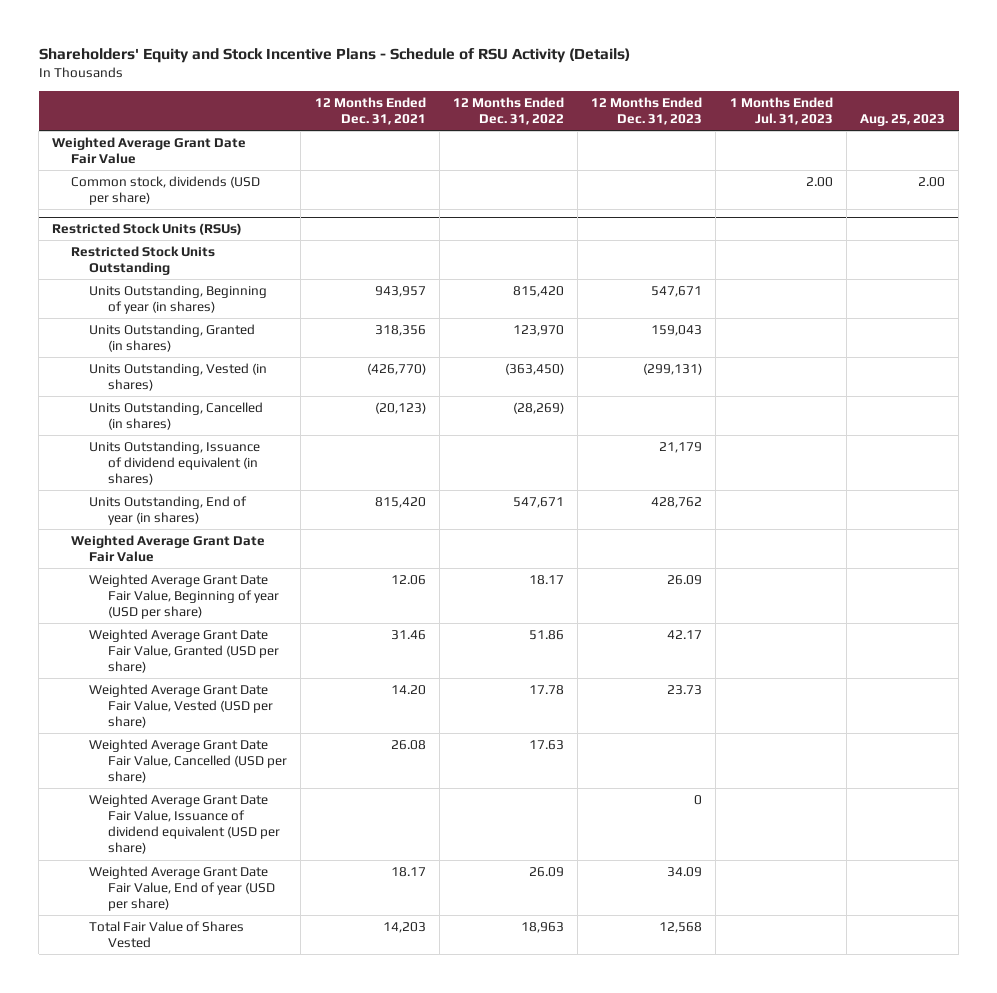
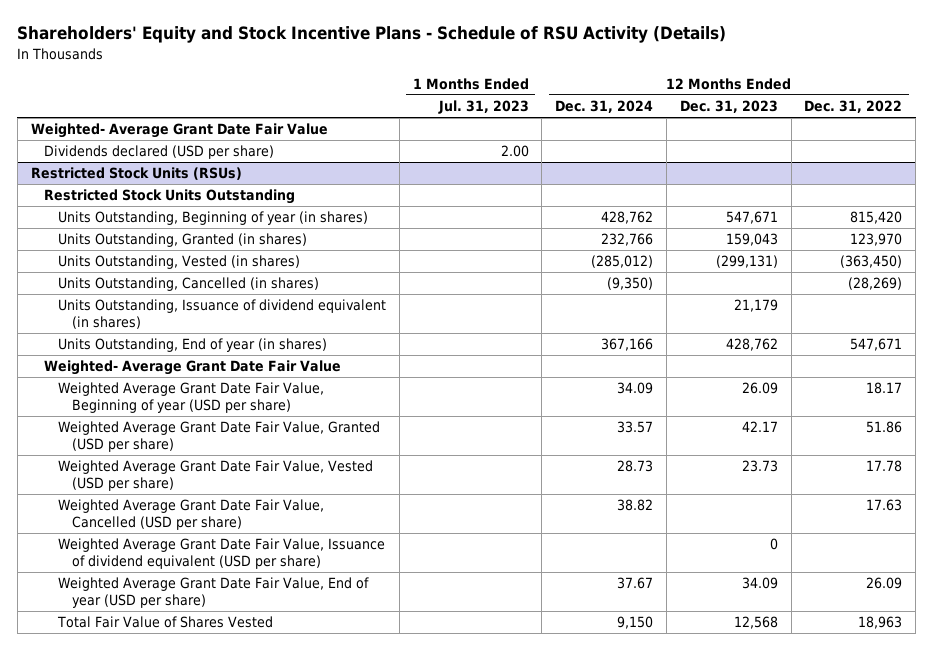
- | 12 Months Ended Dec. 31, 2021 | 12 Months Ended Dec. 31, 2022 | 12 Months Ended Dec. 31, 2023 | 1 Months Ended Jul. 31, 2023 | Aug. 25, 2023
+ | 1 Months Ended Jul. 31, 2023 | 12 Months Ended Dec. 31, 2024 | 12 Months Ended Dec. 31, 2023 | 12 Months Ended Dec. 31, 2022
- Weighted Average Grant Date Fair Value
- Common stock, dividends (USD per share) | | | | 2.00 | 2.00
+ Weighted- Average Grant Date Fair Value
+ Dividends declared (USD per share) | 2.00 | | |
@ Restricted Stock Units (RSUs)
- Weighted Average Grant Date Fair Value
+ Weighted- Average Grant Date Fair Value

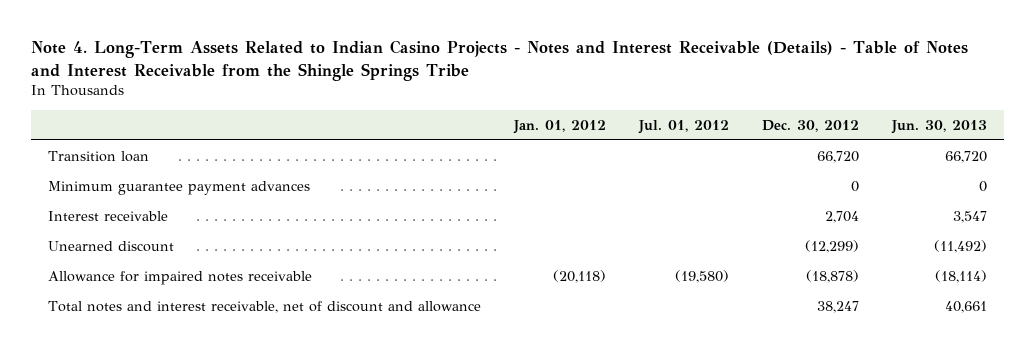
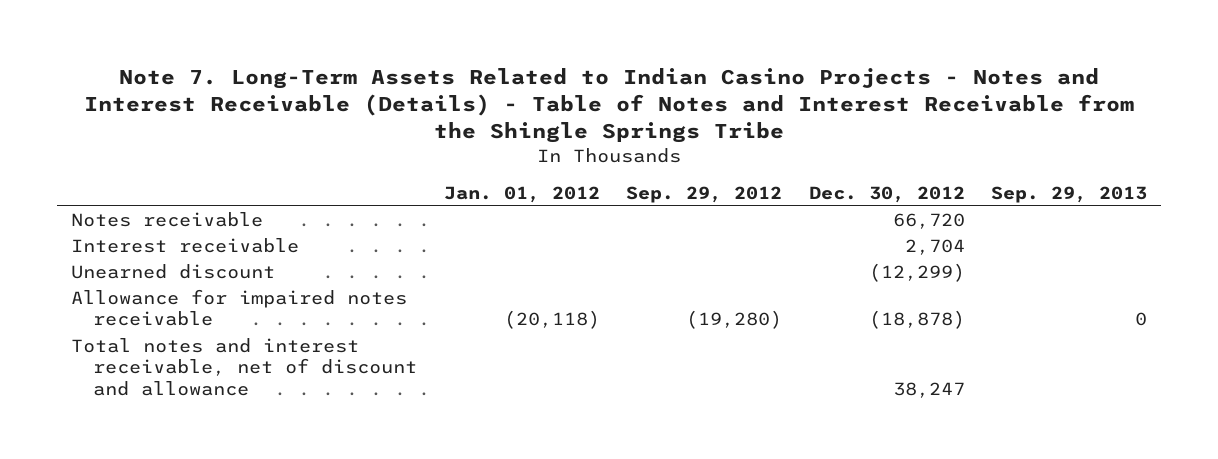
- Note 4. Long-Term Assets Related to Indian Casino Projects - Notes and Interest Receivable (Details) - Table of Notes and Interest Receivable from the Shingle Springs Tribe
+ Note 7. Long-Term Assets Related to Indian Casino Projects - Notes and Interest Receivable (Details) - Table of Notes and Interest Receivable from the Shingle Springs Tribe
- | Jan. 01, 2012 | Jul. 01, 2012 | Dec. 30, 2012 | Jun. 30, 2013
+ | Jan. 01, 2012 | Sep. 29, 2012 | Dec. 30, 2012 | Sep. 29, 2013
- Transition loan | | | 66,720 | 66,720
- Minimum guarantee payment advances | | | 0 | 0
+ Notes receivable | | | 66,720 |

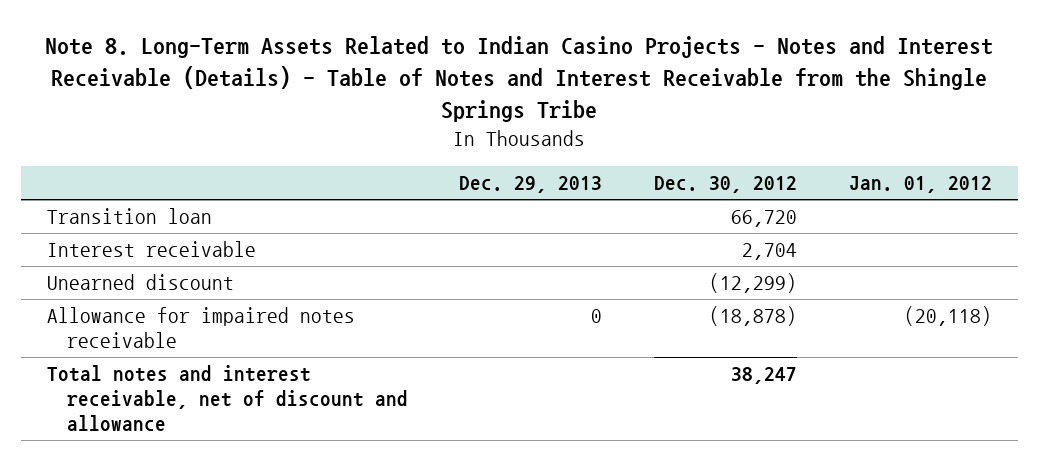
- Note 7. Long-Term Assets Related to Indian Casino Projects - Notes and Interest Receivable (Details) - Table of Notes and Interest Receivable from the Shingle Springs Tribe
+ Note 8. Long-Term Assets Related to Indian Casino Projects - Notes and Interest Receivable (Details) - Table of Notes and Interest Receivable from the Shingle Springs Tribe
- | Jan. 01, 2012 | Sep. 29, 2012 | Dec. 30, 2012 | Sep. 29, 2013
+ | Dec. 29, 2013 | Dec. 30, 2012 | Jan. 01, 2012
- Notes receivable | | | 66,720 |
+ Transition loan | | 66,720 |

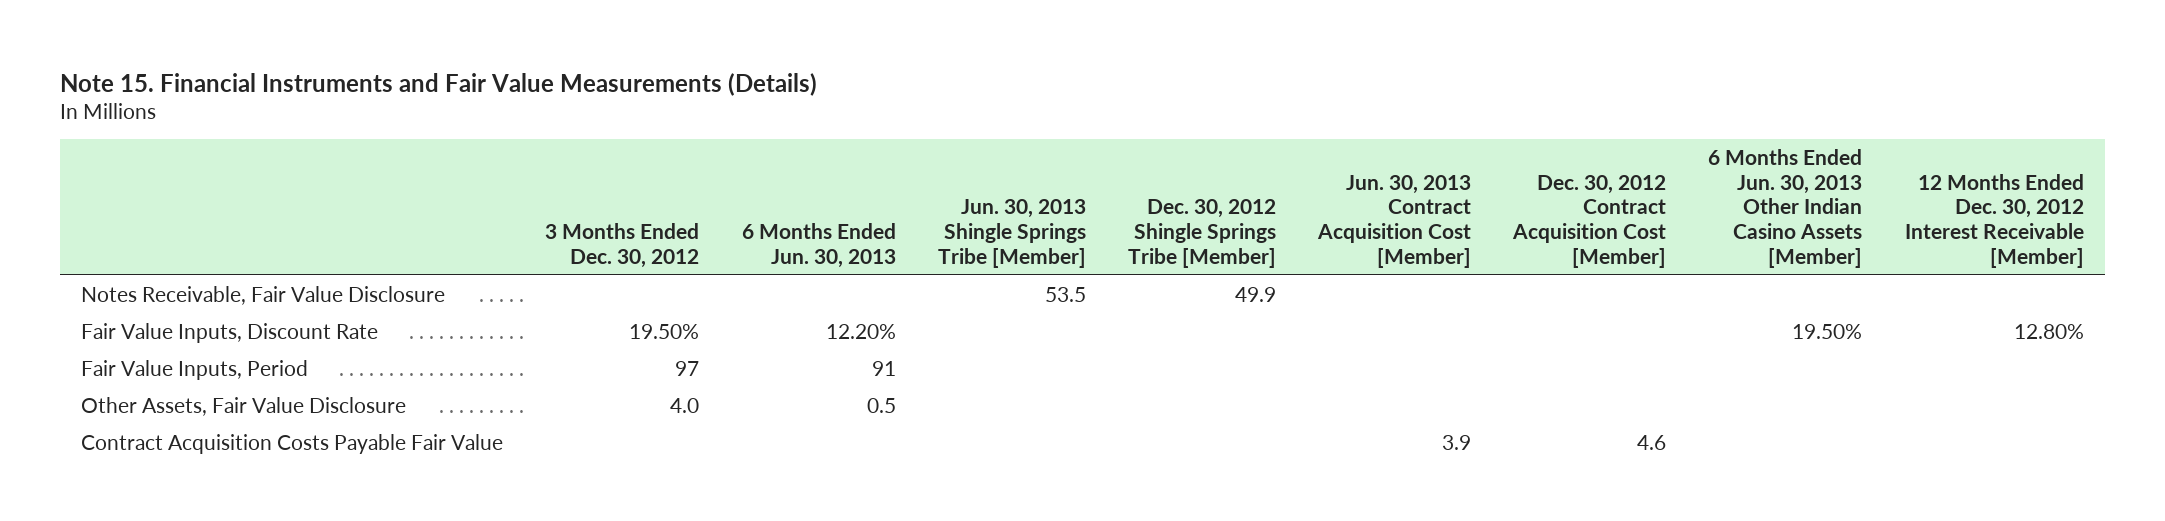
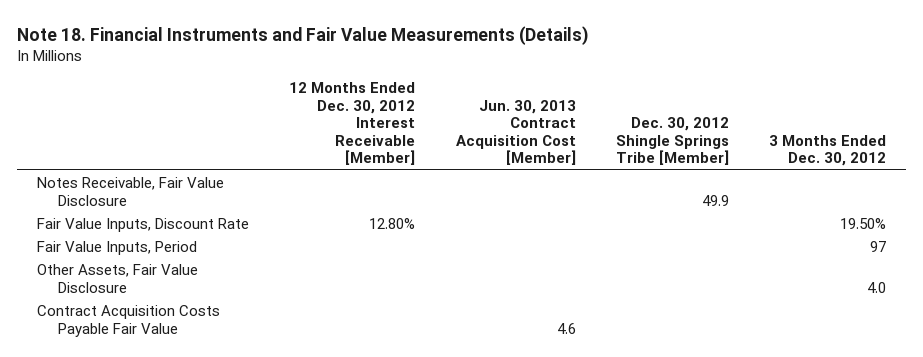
- Note 15. Financial Instruments and Fair Value Measurements (Details)
+ Note 18. Financial Instruments and Fair Value Measurements (Details)
- | 3 Months Ended Dec. 30, 2012 | 6 Months Ended Jun. 30, 2013 | Jun. 30, 2013 Shingle Springs Tribe [Member] | Dec. 30, 2012 Shingle Springs Tribe [Member] | Jun. 30, 2013 Contract Acquisition Cost [Member] | Dec. 30, 2012 Contract Acquisition Cost [Member] | 6 Months Ended Jun. 30, 2013 Other Indian Casino Assets [Member] | 12 Months Ended Dec. 30, 2012 Interest Receivable [Member]
+ | 12 Months Ended Dec. 30, 2012 Interest Receivable [Member] | Jun. 30, 2013 Contract Acquisition Cost [Member] | Dec. 30, 2012 Shingle Springs Tribe [Member] | 3 Months Ended Dec. 30, 2012
- Contract Acquisition Costs Payable Fair Value | | | | | 3.9 | 4.6 | |
+ Contract Acquisition Costs Payable Fair Value | | 4.6 | |

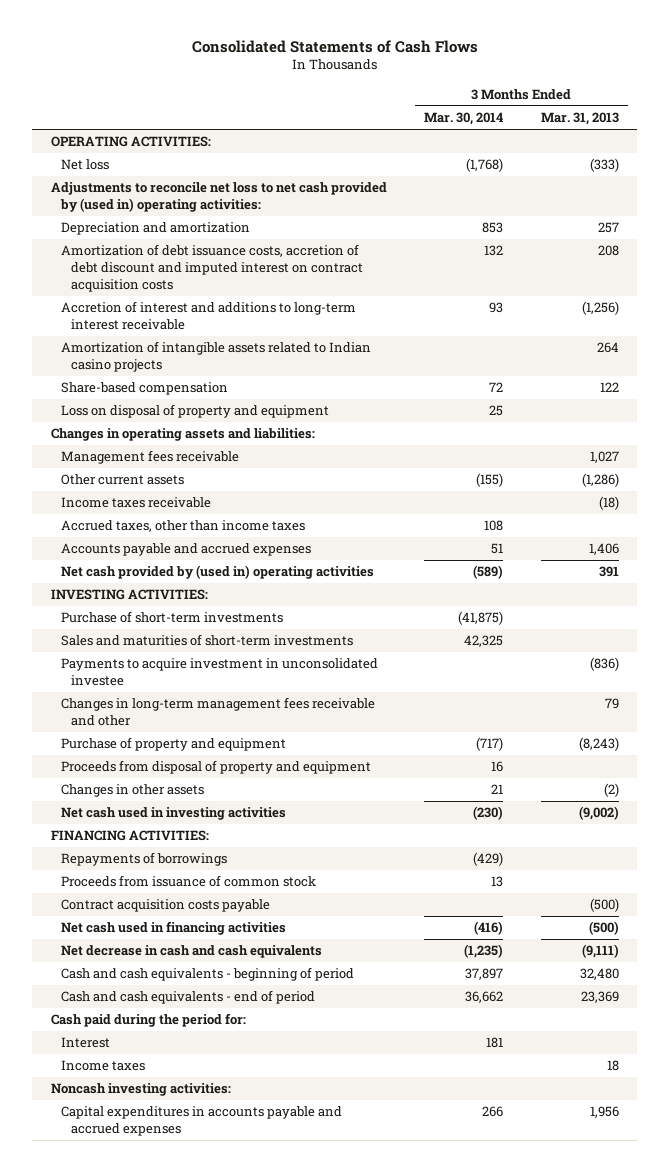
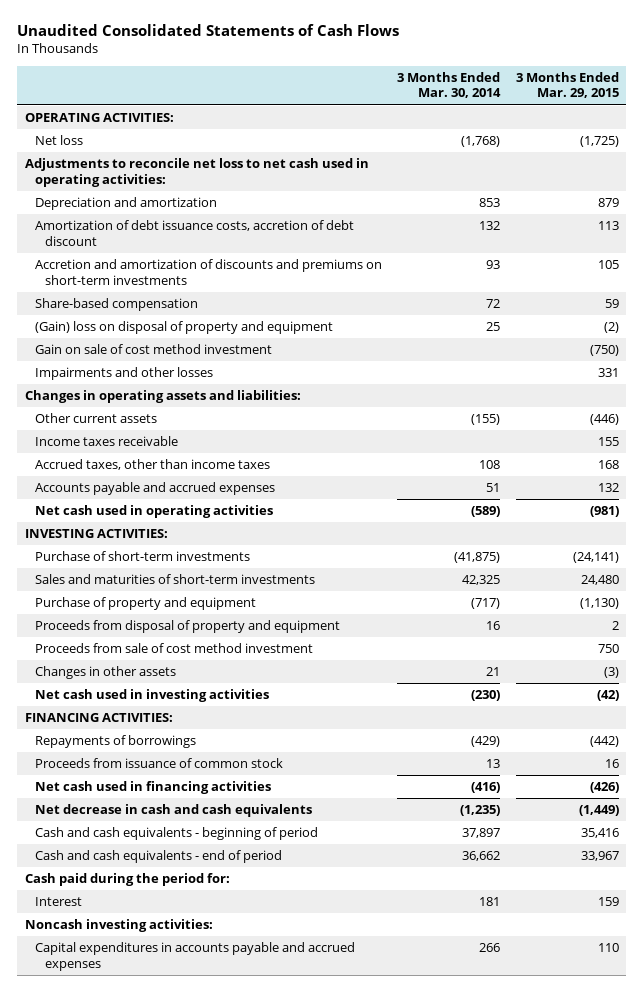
- Consolidated Statements of Cash Flows
+ Unaudited Consolidated Statements of Cash Flows
- | 3 Months Ended Mar. 30, 2014 | 3 Months Ended Mar. 31, 2013
+ | 3 Months Ended Mar. 30, 2014 | 3 Months Ended Mar. 29, 2015
- Adjustments to reconcile net loss to net cash provided by (used in) operating activities:
+ Adjustments to reconcile net loss to net cash used in operating activities:
- Amortization of debt issuance costs, accretion of debt discount and imputed interest on contract acquisition costs | 132 | 208
- Accretion of interest and additions to long-term interest receivable | 93 | (1,256)
- Amortization of intangible assets related to Indian casino projects | | 264
+ Amortization of debt issuance costs, accretion of debt discount | 132 | 113
+ Accretion and amortization of discounts and premiums on short-term investments | 93 | 105
- Loss on disposal of property and equipment | 25 |
+ (Gain) loss on disposal of property and equipment | 25 | (2)
+ Gain on sale of cost method investment | | (750)
+ Impairments and other losses | | 331
- Management fees receivable | | 1,027
- Net cash provided by (used in) operating activities | (589) | 391
+ Net cash used in operating activities | (589) | (981)
- Payments to acquire investment in unconsolidated investee | | (836)
- Changes in long-term management fees receivable and other | | 79
+ Proceeds from sale of cost method investment | | 750
- Contract acquisition costs payable | | (500)
- Income taxes | | 18

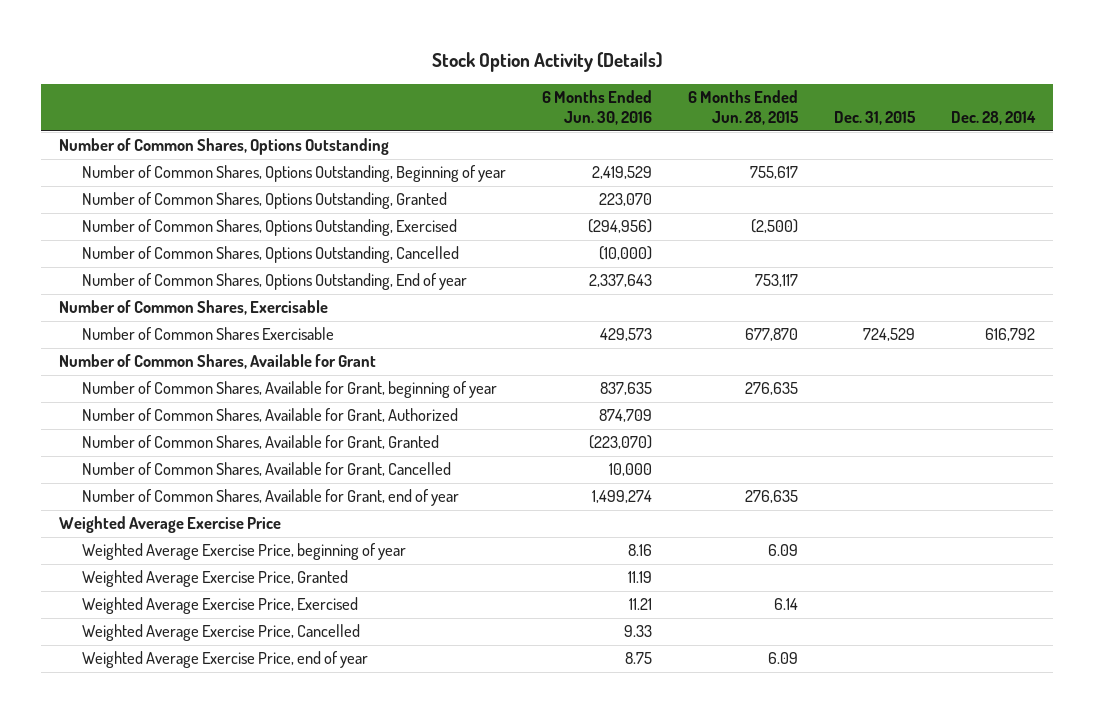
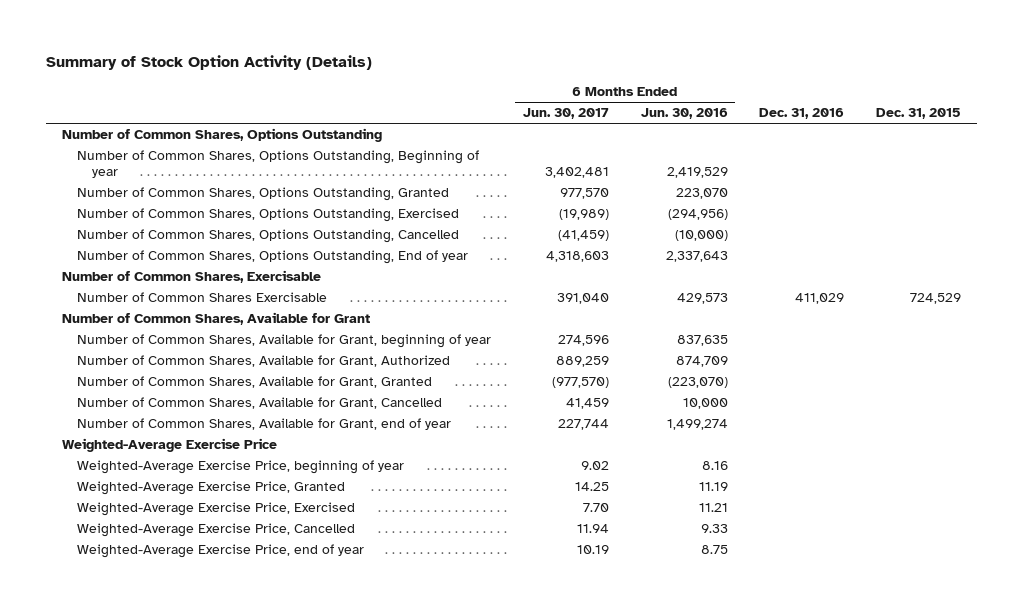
- Stock Option Activity (Details)
+ Summary of Stock Option Activity (Details)
- | 6 Months Ended Jun. 30, 2016 | 6 Months Ended Jun. 28, 2015 | Dec. 31, 2015 | Dec. 28, 2014
+ | 6 Months Ended Jun. 30, 2017 | 6 Months Ended Jun. 30, 2016 | Dec. 31, 2016 | Dec. 31, 2015
- Weighted Average Exercise Price
- Weighted Average Exercise Price, beginning of year | 8.16 | 6.09 | |
- Weighted Average Exercise Price, Granted | 11.19 | | |
- Weighted Average Exercise Price, Exercised | 11.21 | 6.14 | |
- Weighted Average Exercise Price, Cancelled | 9.33 | | |
- Weighted Average Exercise Price, end of year | 8.75 | 6.09 | |
+ Weighted-Average Exercise Price
+ Weighted-Average Exercise Price, beginning of year | 9.02 | 8.16 | |
+ Weighted-Average Exercise Price, Granted | 14.25 | 11.19 | |
+ Weighted-Average Exercise Price, Exercised | 7.70 | 11.21 | |
+ Weighted-Average Exercise Price, Cancelled | 11.94 | 9.33 | |
+ Weighted-Average Exercise Price, end of year | 10.19 | 8.75 | |

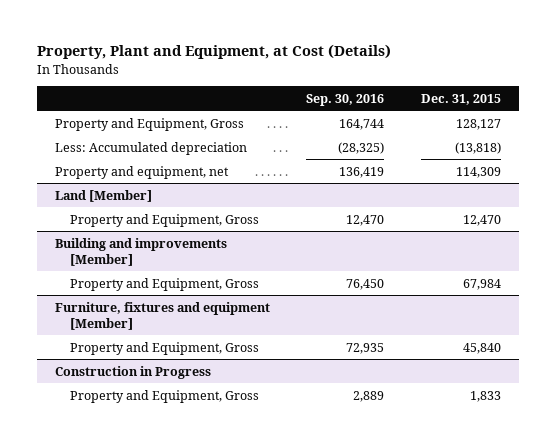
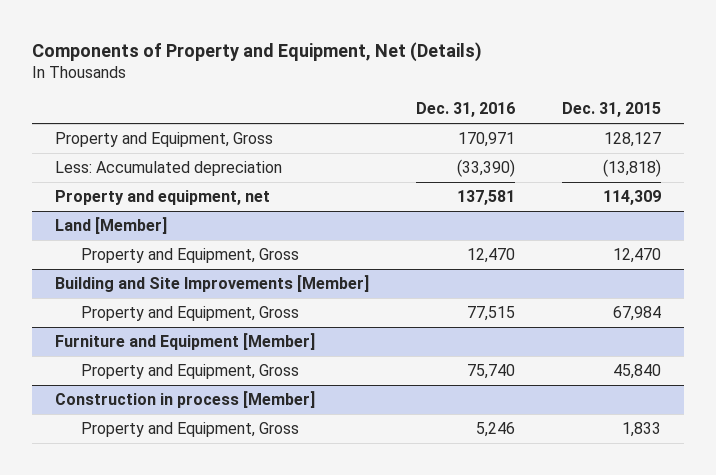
- Property, Plant and Equipment, at Cost (Details)
+ Components of Property and Equipment, Net (Details)
- | Sep. 30, 2016 | Dec. 31, 2015
+ | Dec. 31, 2016 | Dec. 31, 2015
- Building and improvements [Member]
+ Building and Site Improvements [Member]
- Furniture, fixtures and equipment [Member]
+ Furniture and Equipment [Member]
- Construction in Progress
+ Construction in process [Member]

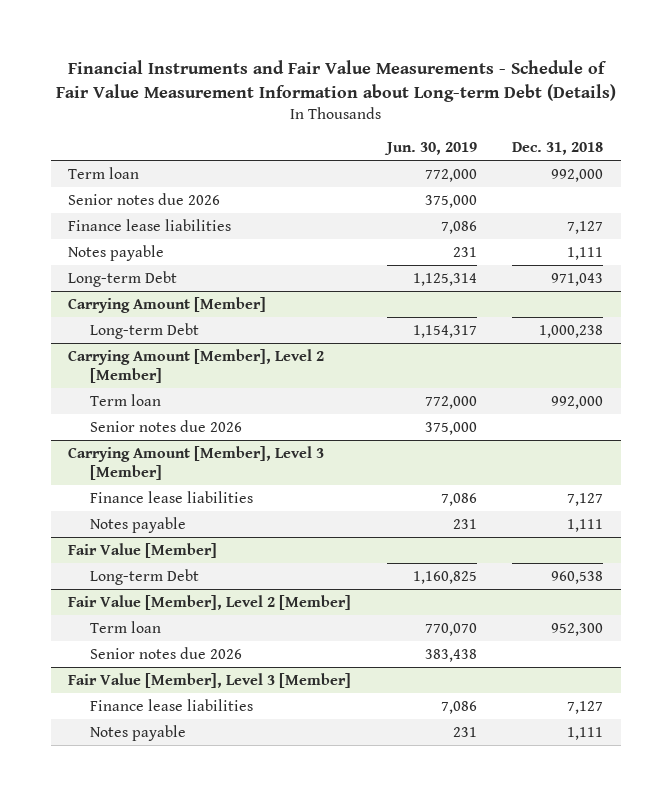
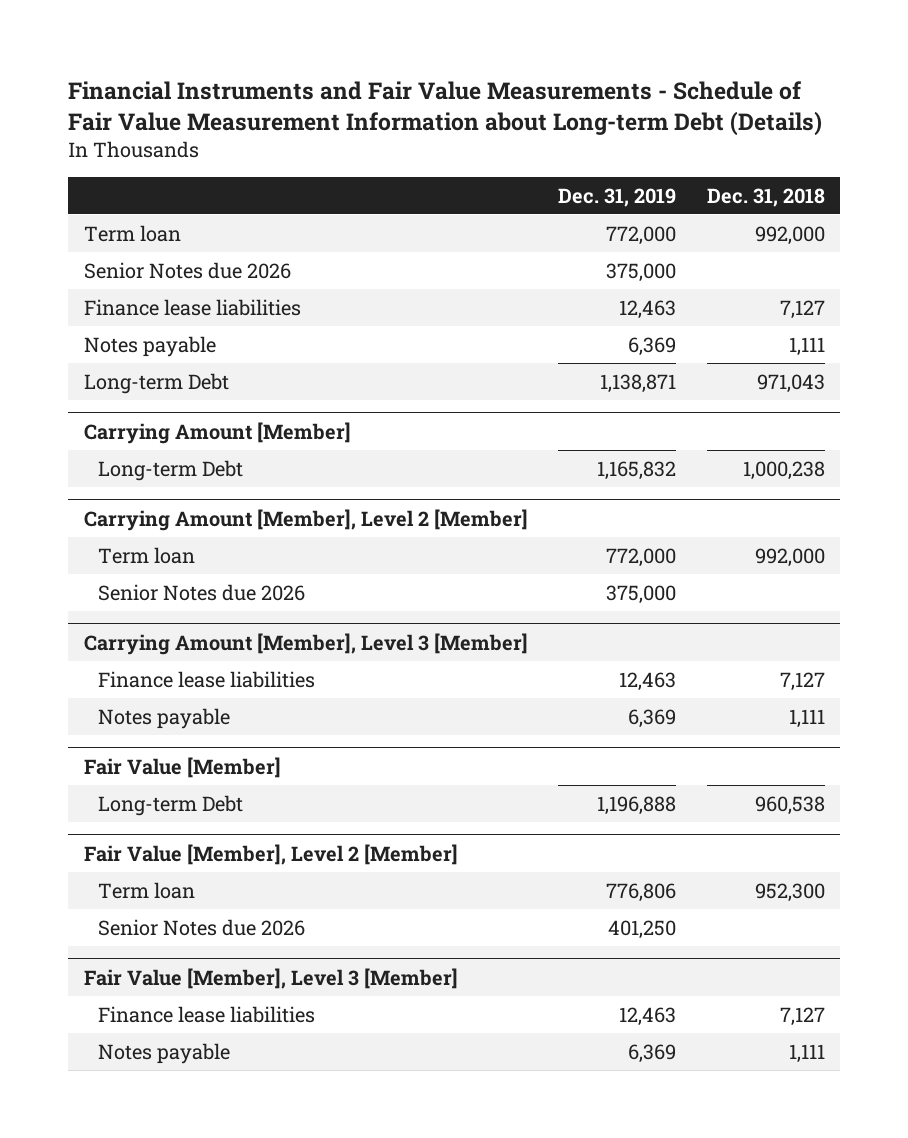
- | Jun. 30, 2019 | Dec. 31, 2018
+ | Dec. 31, 2019 | Dec. 31, 2018
- Senior notes due 2026 | 375,000 |
+ Senior Notes due 2026 | 375,000 |
@ Carrying Amount [Member], Level 2 [Member]
- Senior notes due 2026 | 375,000 |
+ Senior Notes due 2026 | 375,000 |
@ Fair Value [Member], Level 2 [Member]
- Senior notes due 2026 | 383,438 |
+ Senior Notes due 2026 | 401,250 |

